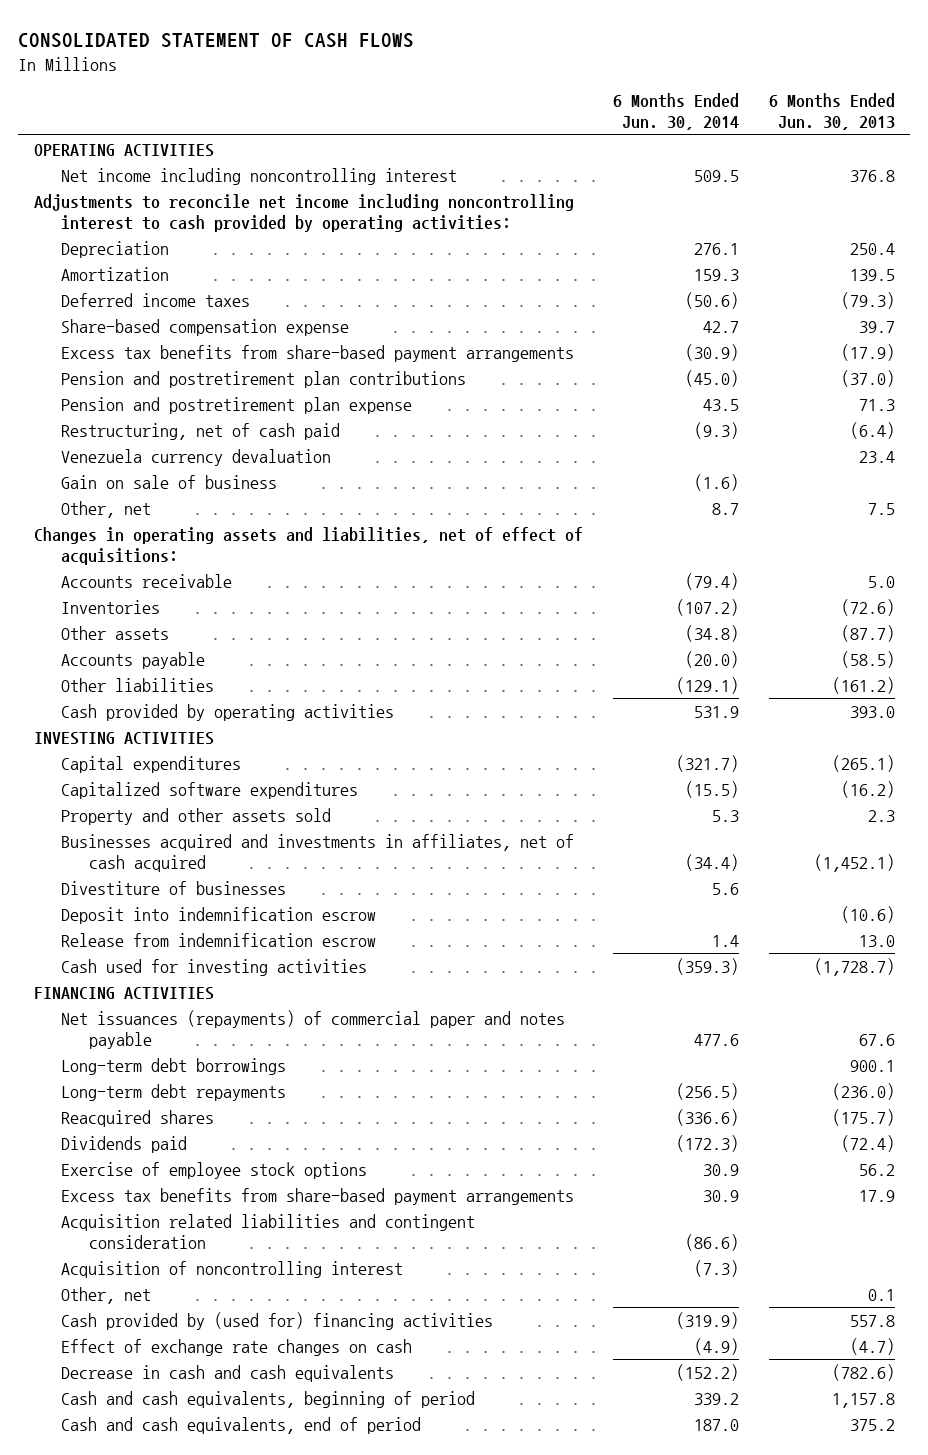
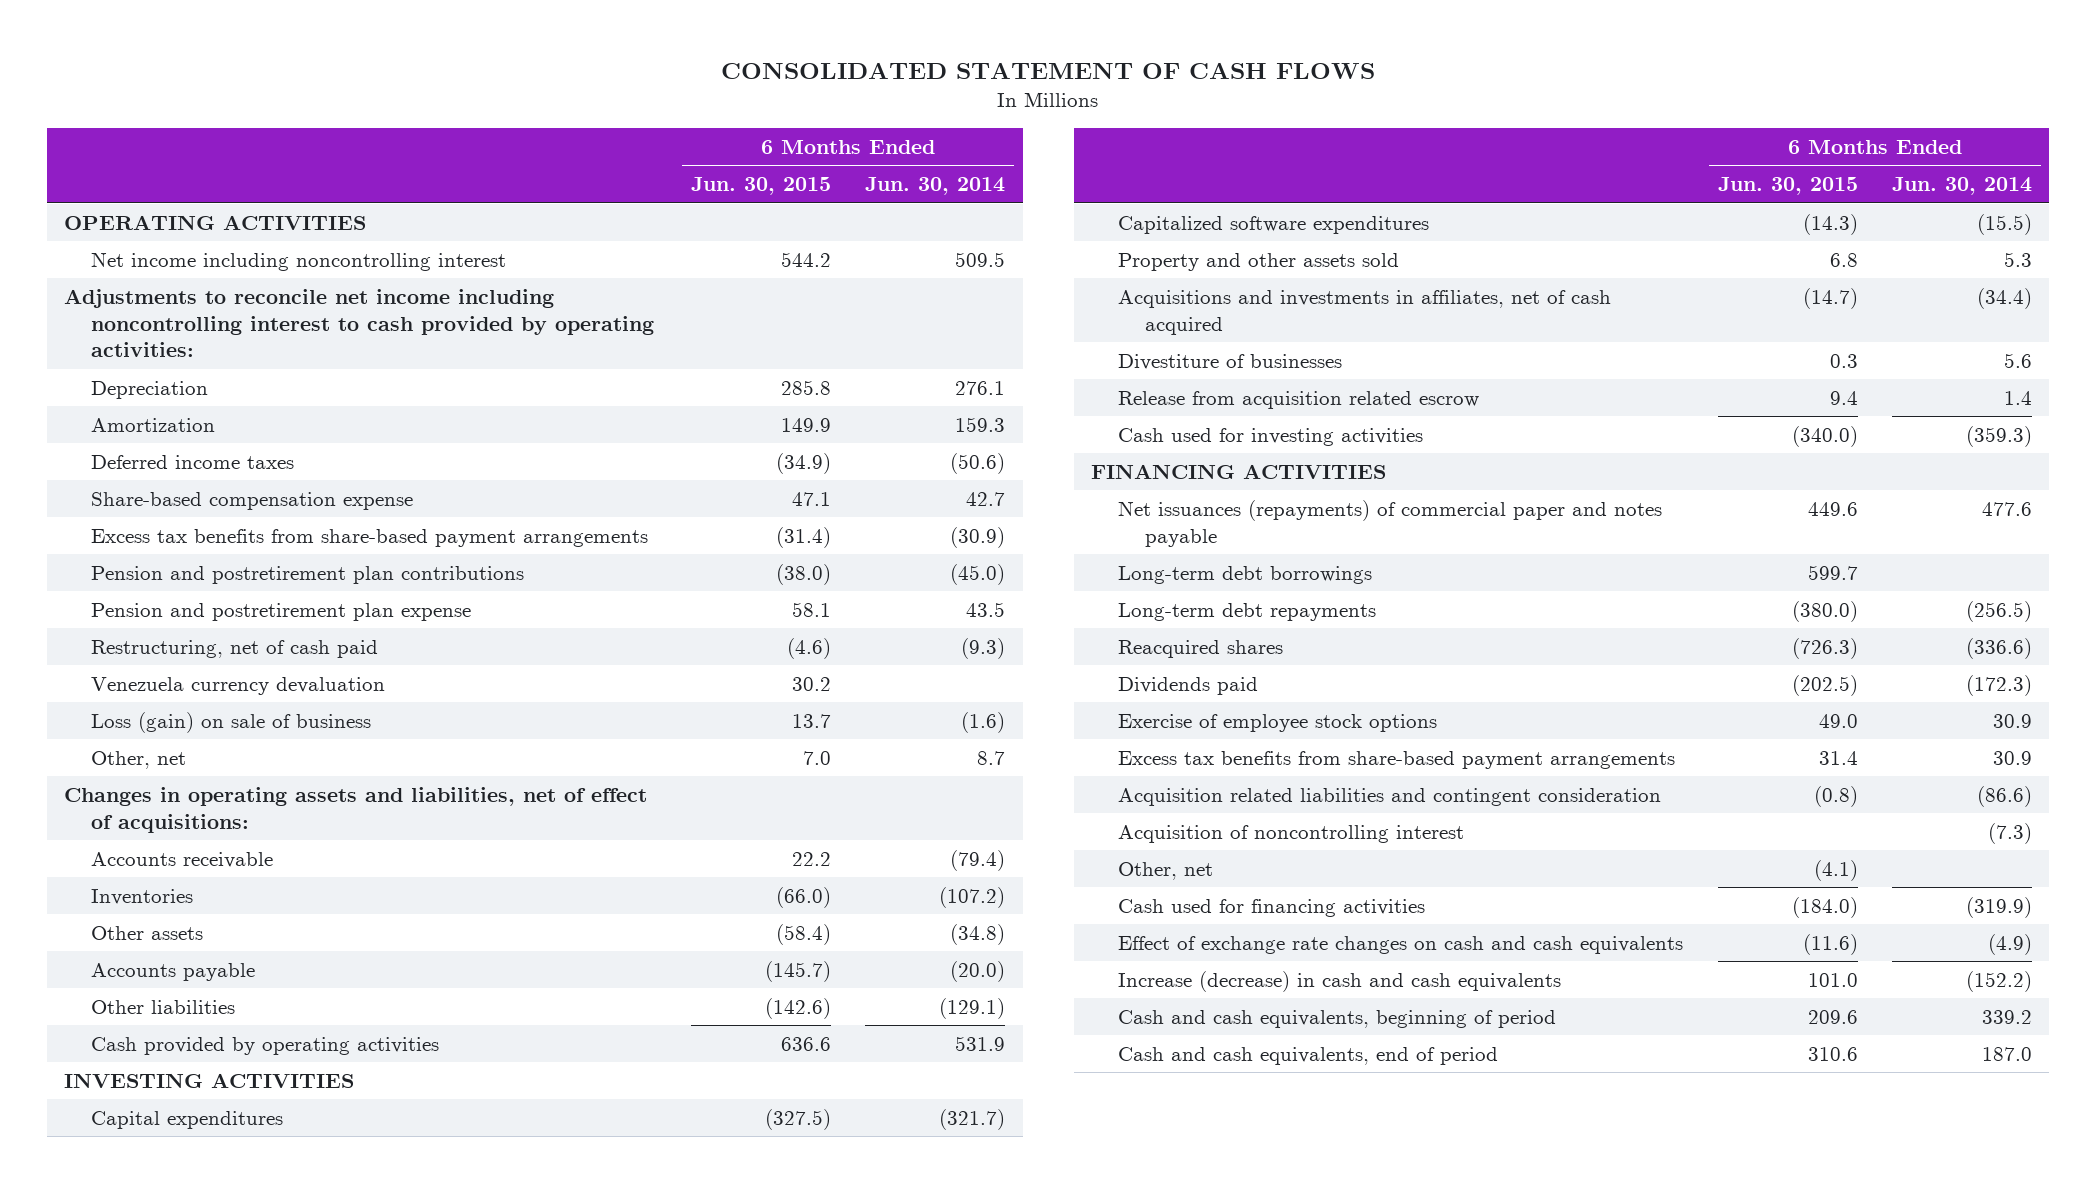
- | 6 Months Ended Jun. 30, 2014 | 6 Months Ended Jun. 30, 2013
+ | 6 Months Ended Jun. 30, 2015 | 6 Months Ended Jun. 30, 2014
- Gain on sale of business | (1.6) |
+ Loss (gain) on sale of business | 13.7 | (1.6)
- Businesses acquired and investments in affiliates, net of cash acquired | (34.4) | (1,452.1)
+ Acquisitions and investments in affiliates, net of cash acquired | (14.7) | (34.4)
- Deposit into indemnification escrow | | (10.6)
- Release from indemnification escrow | 1.4 | 13.0
+ Release from acquisition related escrow | 9.4 | 1.4
- Cash provided by (used for) financing activities | (319.9) | 557.8
- Effect of exchange rate changes on cash | (4.9) | (4.7)
- Decrease in cash and cash equivalents | (152.2) | (782.6)
+ Cash used for financing activities | (184.0) | (319.9)
+ Effect of exchange rate changes on cash and cash equivalents | (11.6) | (4.9)
+ Increase (decrease) in cash and cash equivalents | 101.0 | (152.2)

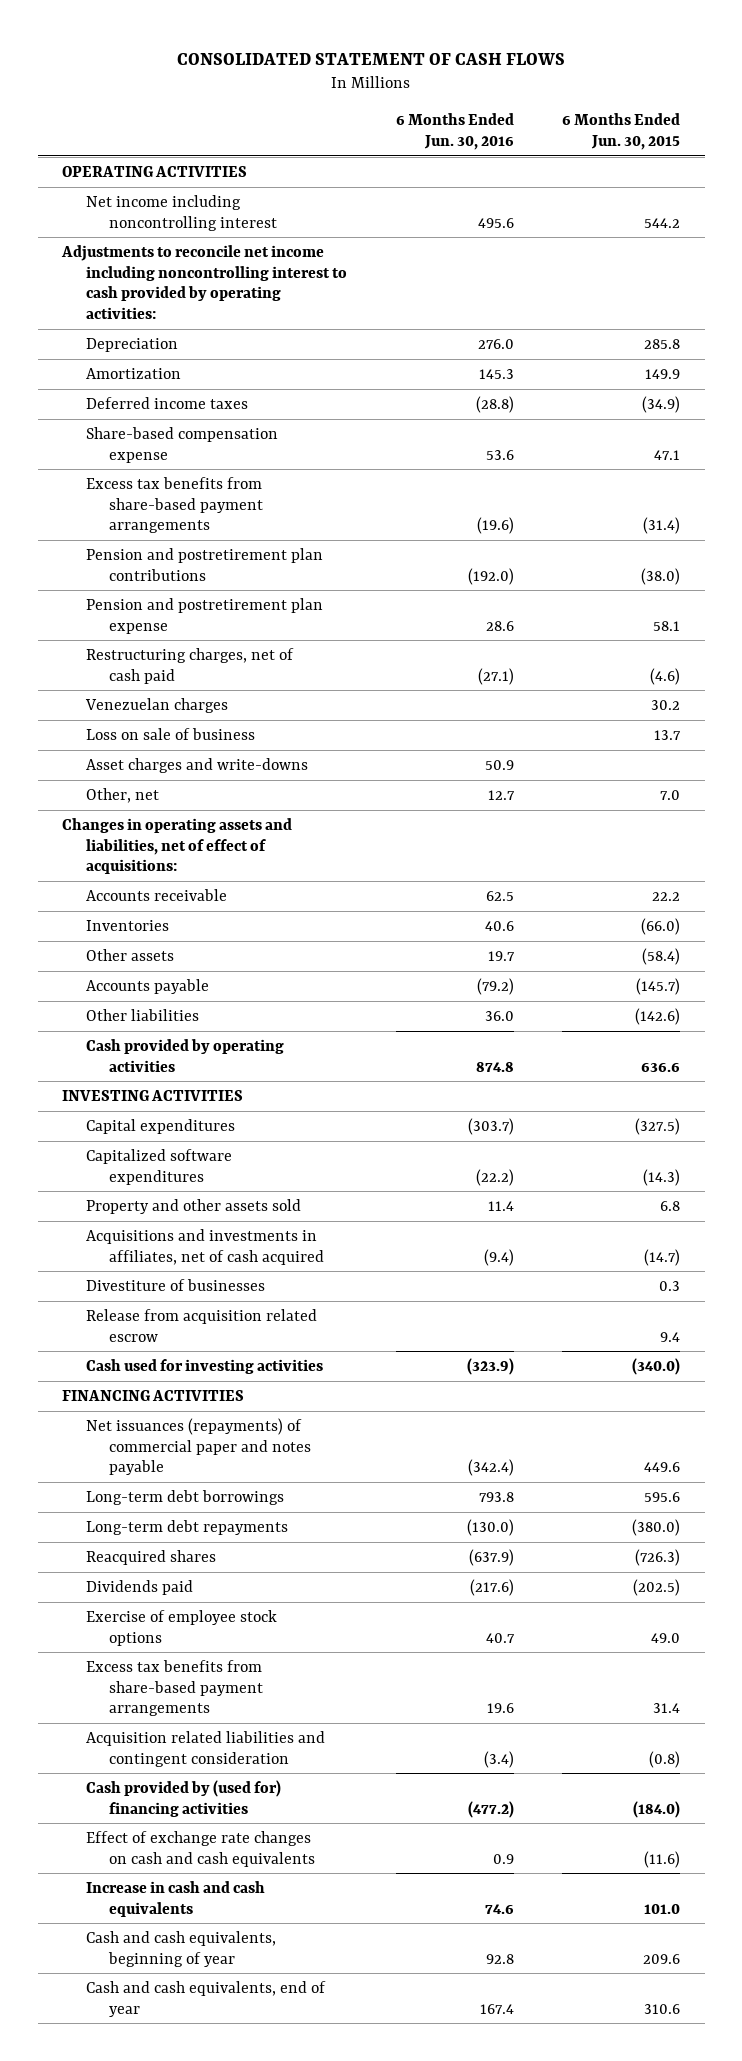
- | 6 Months Ended Jun. 30, 2015 | 6 Months Ended Jun. 30, 2014
+ | 6 Months Ended Jun. 30, 2016 | 6 Months Ended Jun. 30, 2015
- Restructuring, net of cash paid | (4.6) | (9.3)
- Venezuela currency devaluation | 30.2 |
- Loss (gain) on sale of business | 13.7 | (1.6)
+ Restructuring charges, net of cash paid | (27.1) | (4.6)
+ Venezuelan charges | | 30.2
+ Loss on sale of business | | 13.7
+ Asset charges and write-downs | 50.9 |
- Long-term debt borrowings | 599.7 |
+ Long-term debt borrowings | 793.8 | 595.6
- Acquisition of noncontrolling interest | | (7.3)
- Other, net | (4.1) |
- Cash used for financing activities | (184.0) | (319.9)
+ Cash provided by (used for) financing activities | (477.2) | (184.0)
- Increase (decrease) in cash and cash equivalents | 101.0 | (152.2)
- Cash and cash equivalents, beginning of period | 209.6 | 339.2
- Cash and cash equivalents, end of period | 310.6 | 187.0
+ Increase in cash and cash equivalents | 74.6 | 101.0
+ Cash and cash equivalents, beginning of year | 92.8 | 209.6
+ Cash and cash equivalents, end of year | 167.4 | 310.6

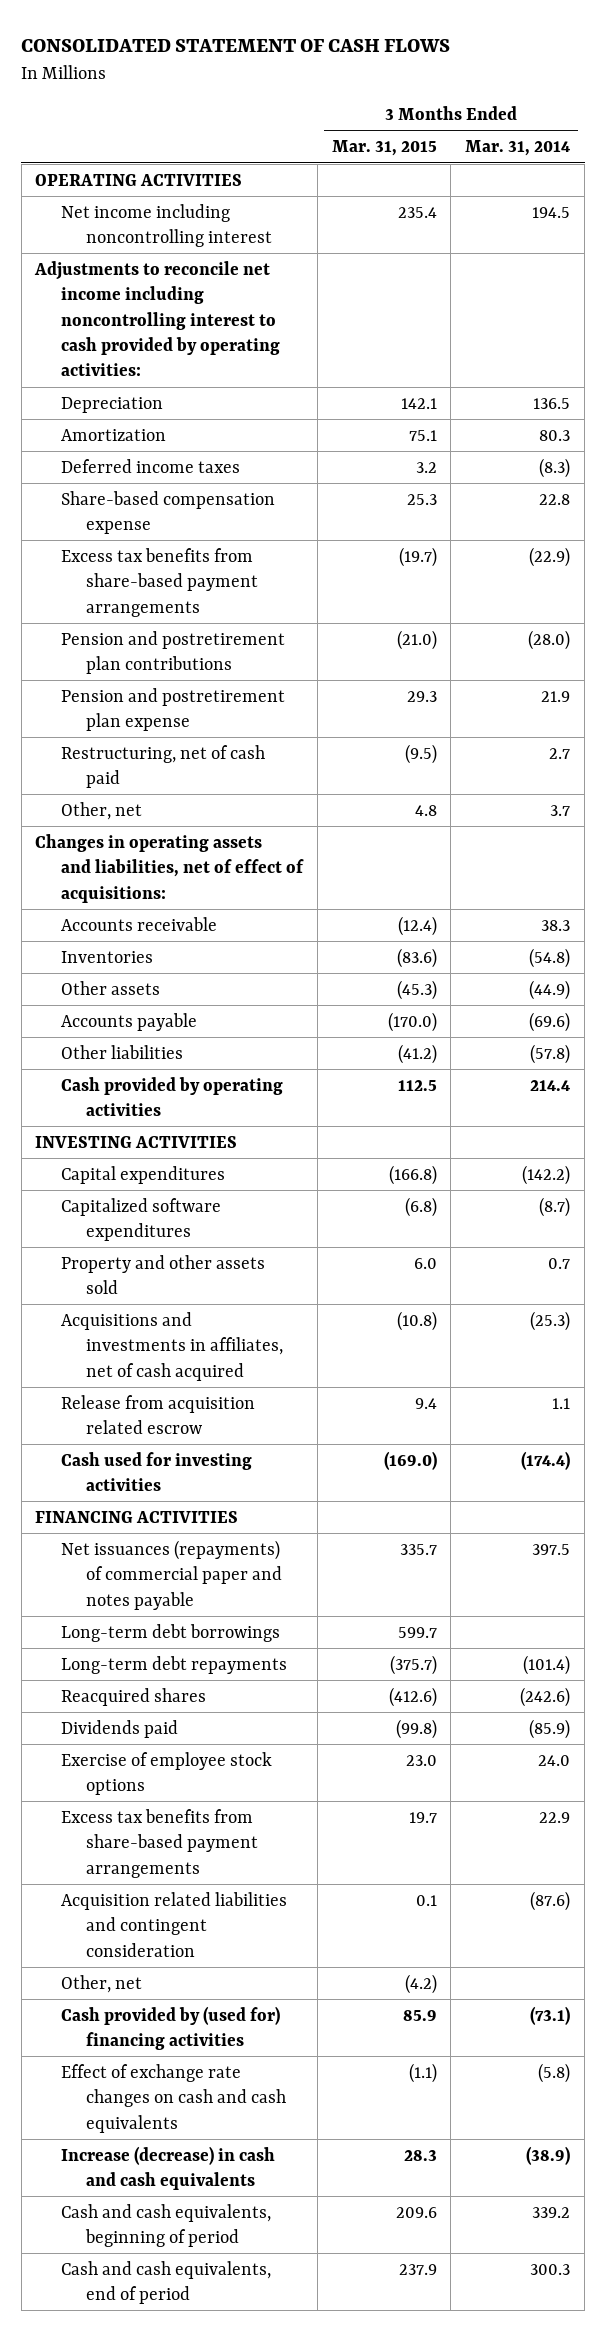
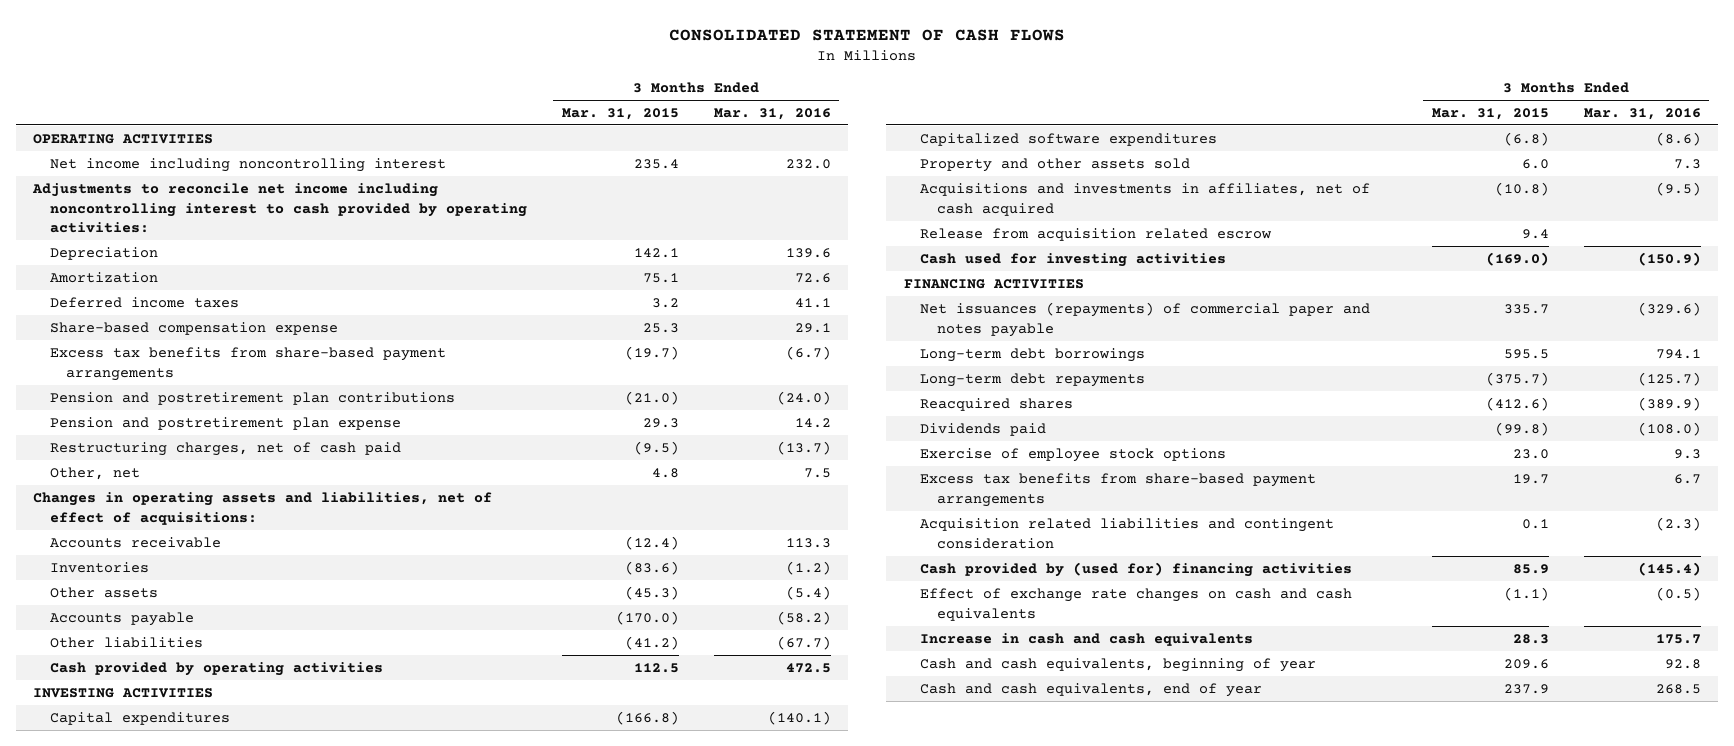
- | 3 Months Ended Mar. 31, 2015 | 3 Months Ended Mar. 31, 2014
+ | 3 Months Ended Mar. 31, 2015 | 3 Months Ended Mar. 31, 2016
- Restructuring, net of cash paid | (9.5) | 2.7
+ Restructuring charges, net of cash paid | (9.5) | (13.7)
- Long-term debt borrowings | 599.7 |
+ Long-term debt borrowings | 595.5 | 794.1
- Other, net | (4.2) |
- Increase (decrease) in cash and cash equivalents | 28.3 | (38.9)
- Cash and cash equivalents, beginning of period | 209.6 | 339.2
- Cash and cash equivalents, end of period | 237.9 | 300.3
+ Increase in cash and cash equivalents | 28.3 | 175.7
+ Cash and cash equivalents, beginning of year | 209.6 | 92.8
+ Cash and cash equivalents, end of year | 237.9 | 268.5

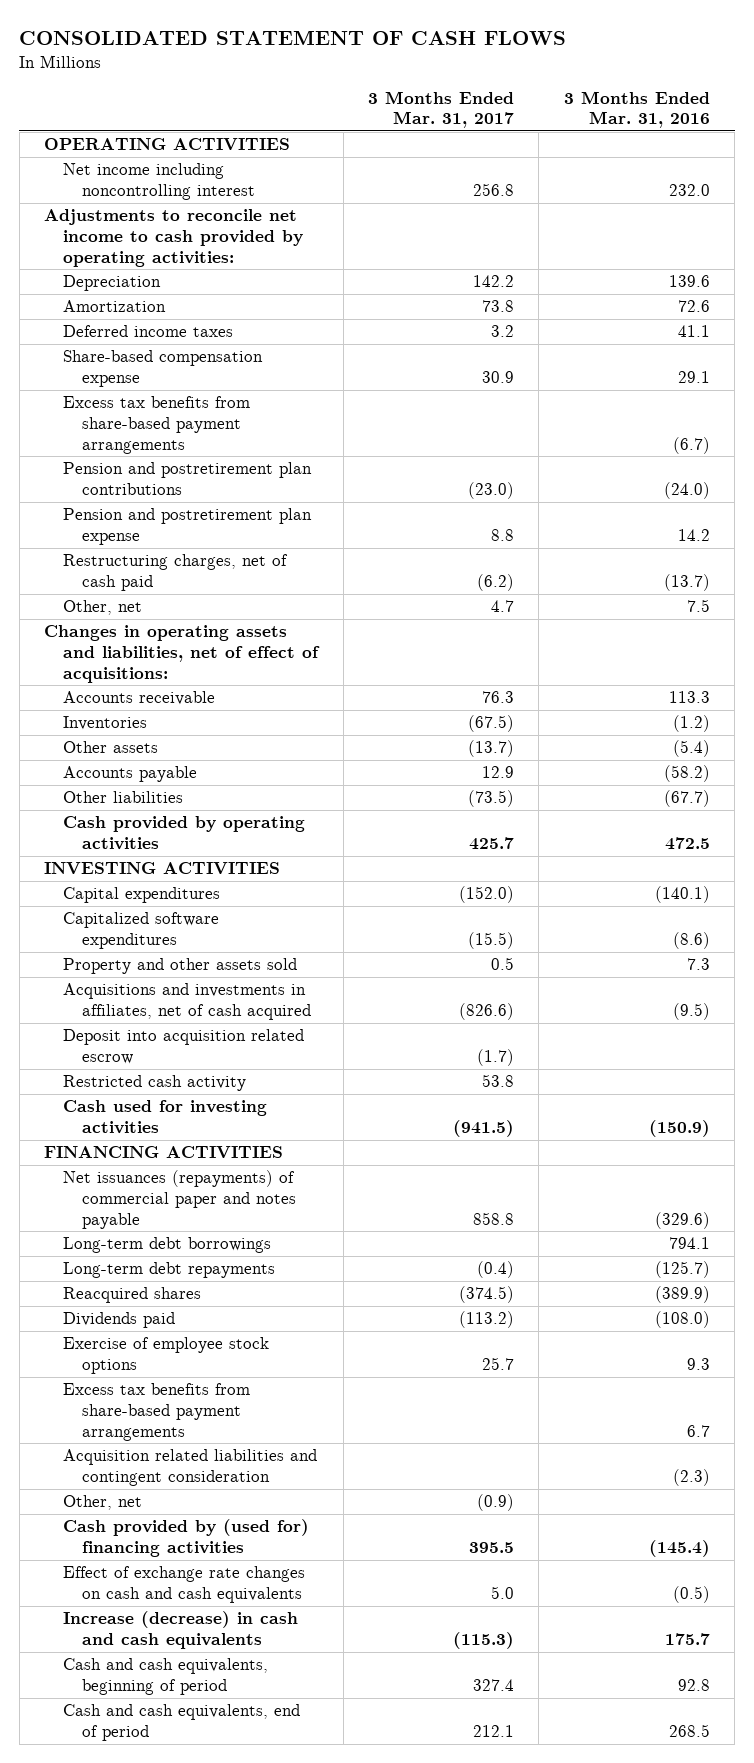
- | 3 Months Ended Mar. 31, 2015 | 3 Months Ended Mar. 31, 2016
+ | 3 Months Ended Mar. 31, 2017 | 3 Months Ended Mar. 31, 2016
- Adjustments to reconcile net income including noncontrolling interest to cash provided by operating activities:
+ Adjustments to reconcile net income to cash provided by operating activities:
- Release from acquisition related escrow | 9.4 |
+ Deposit into acquisition related escrow | (1.7) |
+ Restricted cash activity | 53.8 |
+ Other, net | (0.9) |
- Increase in cash and cash equivalents | 28.3 | 175.7
- Cash and cash equivalents, beginning of year | 209.6 | 92.8
- Cash and cash equivalents, end of year | 237.9 | 268.5
+ Increase (decrease) in cash and cash equivalents | (115.3) | 175.7
+ Cash and cash equivalents, beginning of period | 327.4 | 92.8
+ Cash and cash equivalents, end of period | 212.1 | 268.5

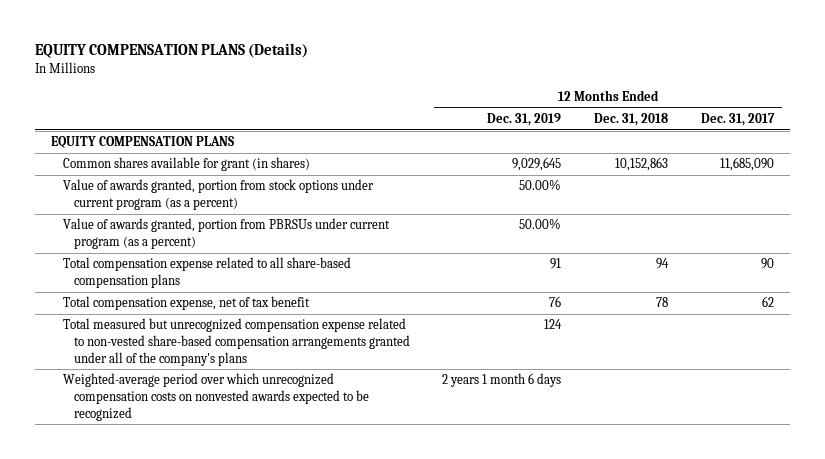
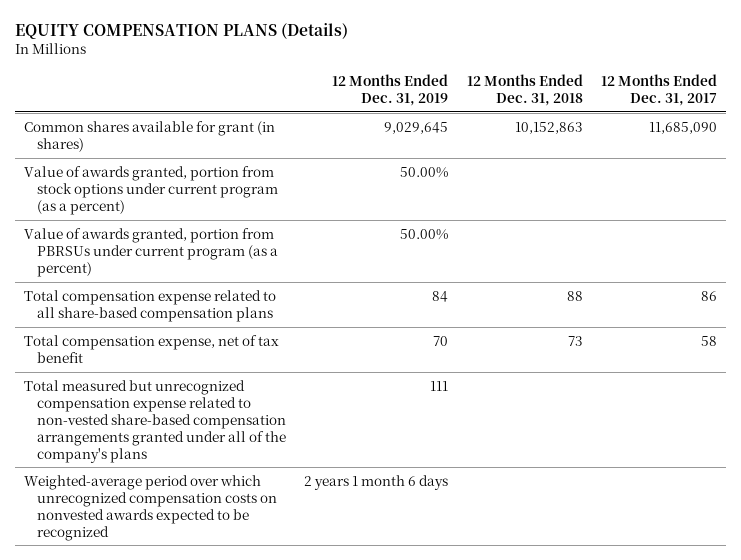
- EQUITY COMPENSATION PLANS
- Total compensation expense related to all share-based compensation plans | 91 | 94 | 90
- Total compensation expense, net of tax benefit | 76 | 78 | 62
- Total measured but unrecognized compensation expense related to non-vested share-based compensation arrangements granted under all of the company's plans | 124 | |
+ Total compensation expense related to all share-based compensation plans | 84 | 88 | 86
+ Total compensation expense, net of tax benefit | 70 | 73 | 58
+ Total measured but unrecognized compensation expense related to non-vested share-based compensation arrangements granted under all of the company's plans | 111 | |

